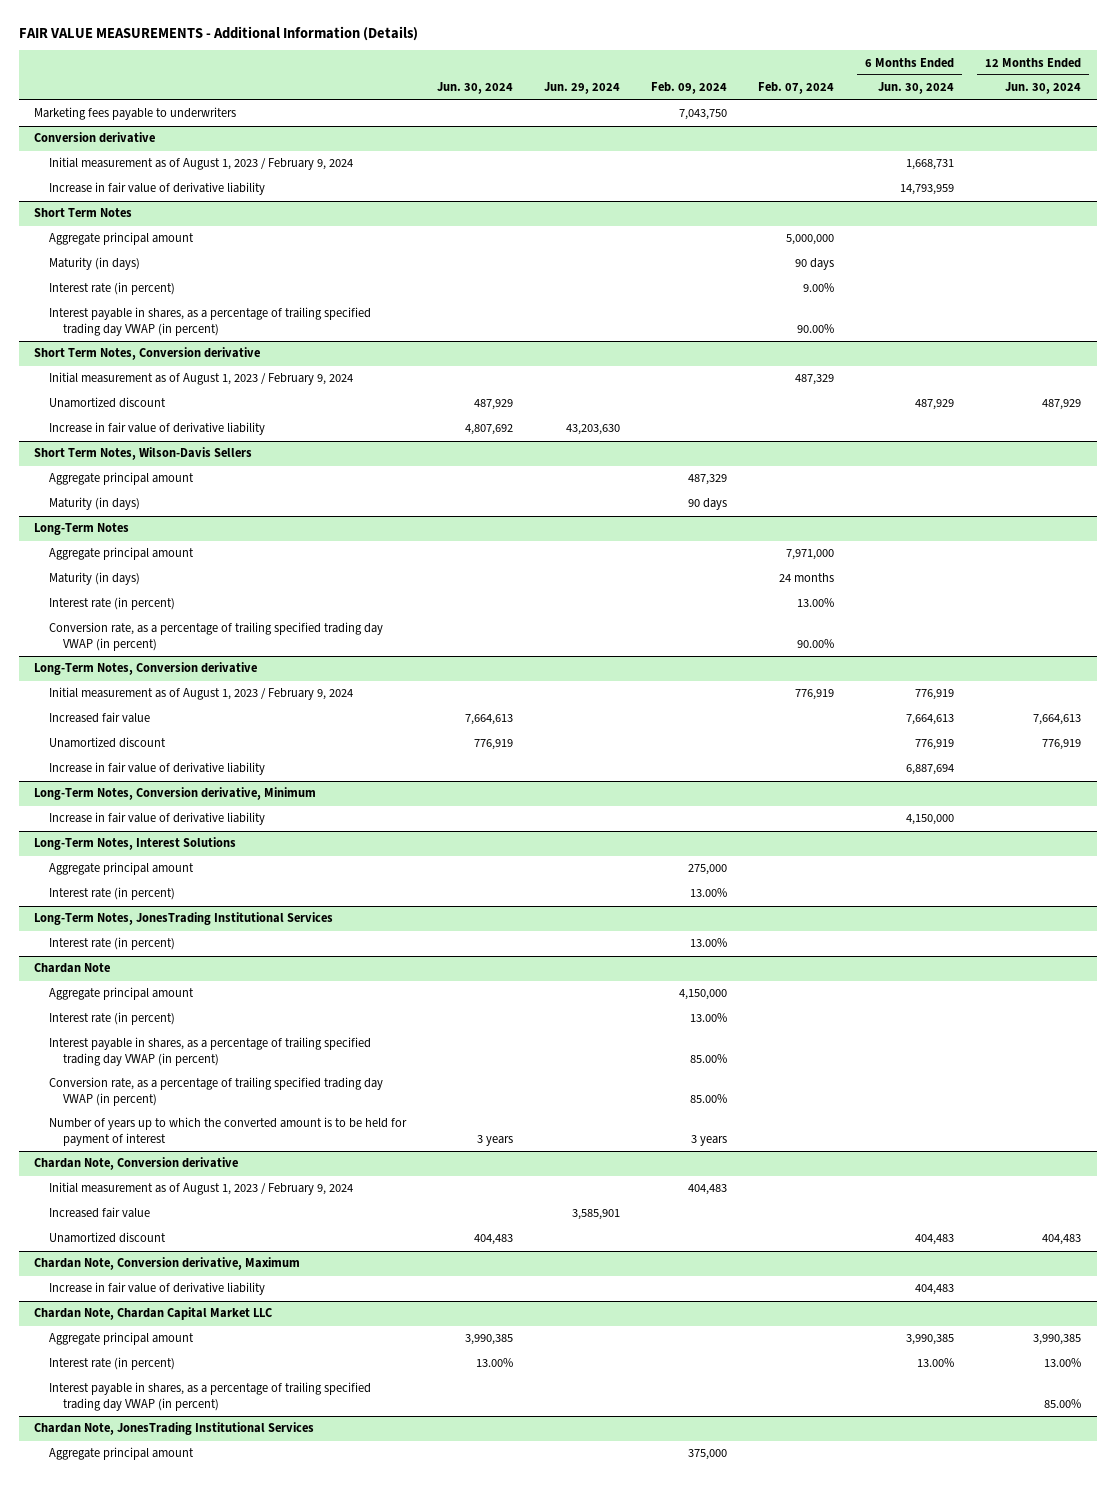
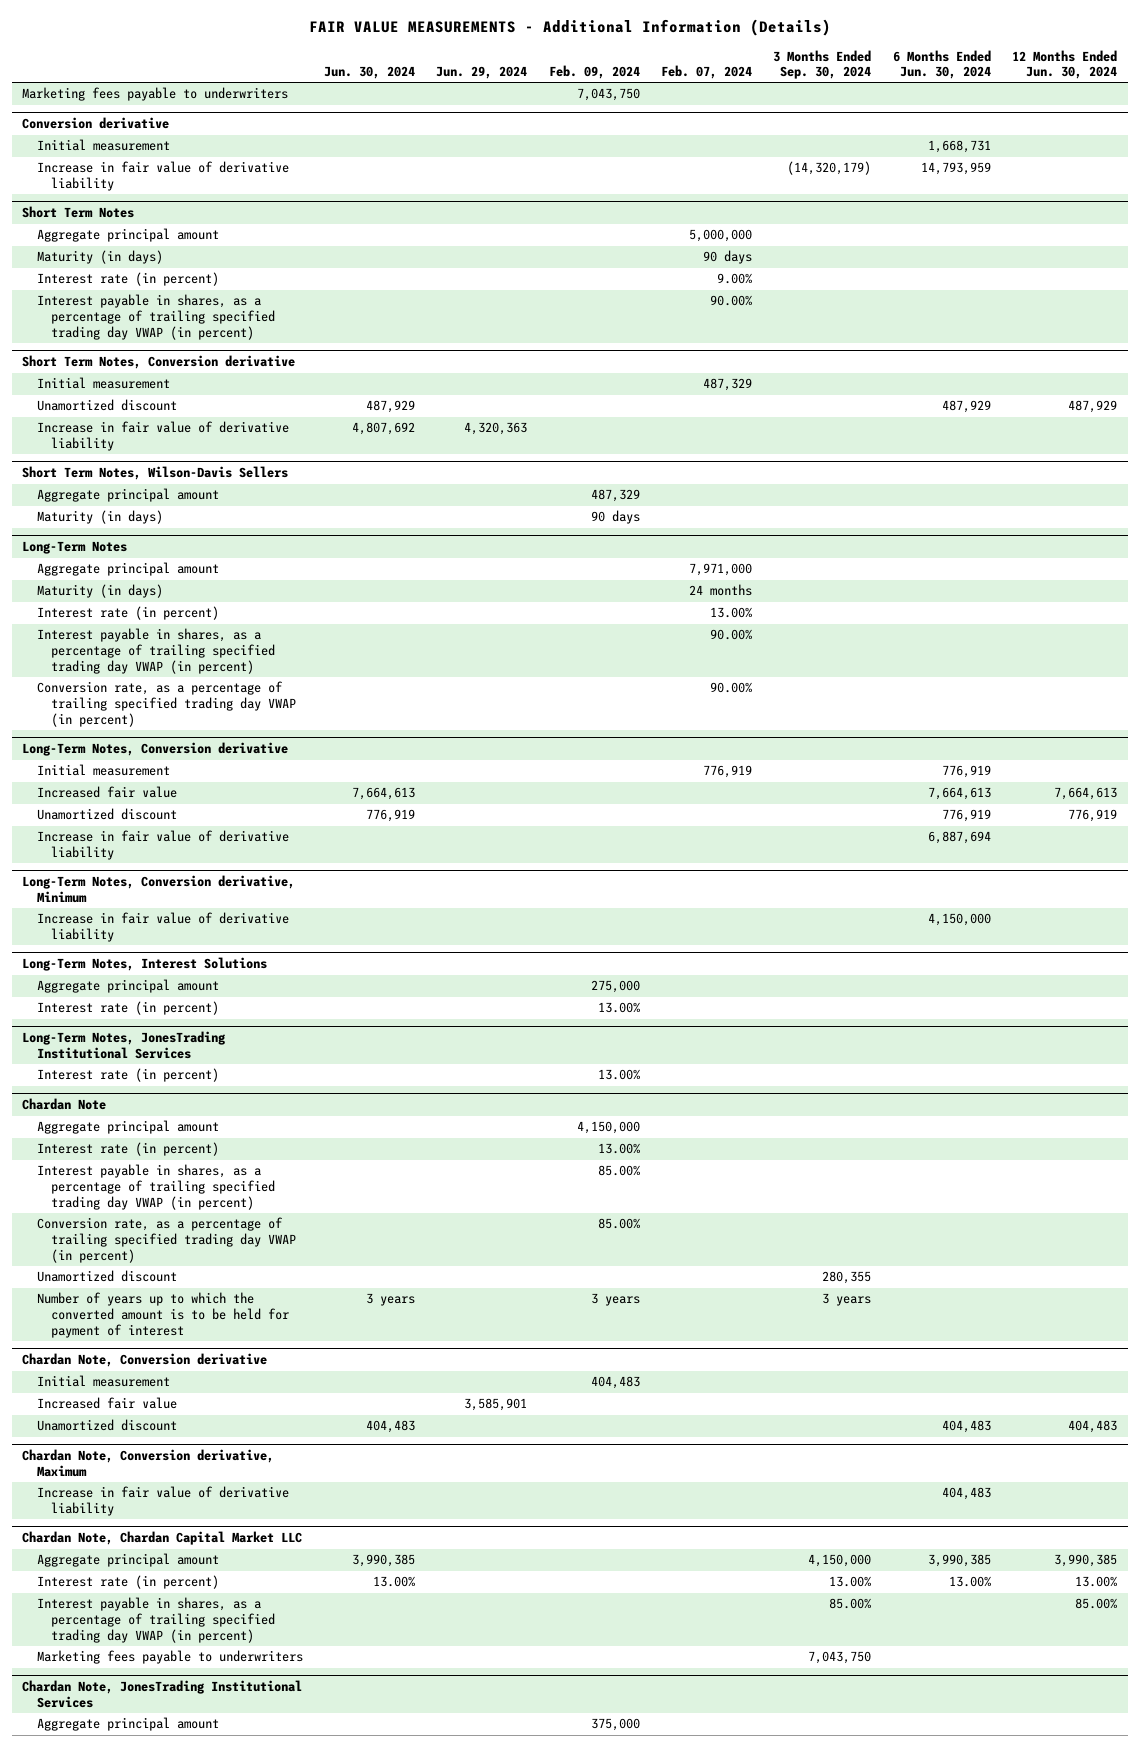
- | Jun. 30, 2024 | Jun. 29, 2024 | Feb. 09, 2024 | Feb. 07, 2024 | 6 Months Ended Jun. 30, 2024 | 12 Months Ended Jun. 30, 2024
+ | Jun. 30, 2024 | Jun. 29, 2024 | Feb. 09, 2024 | Feb. 07, 2024 | 3 Months Ended Sep. 30, 2024 | 6 Months Ended Jun. 30, 2024 | 12 Months Ended Jun. 30, 2024
@ Conversion derivative
- Initial measurement as of August 1, 2023 / February 9, 2024 | | | | | 1,668,731 |
+ Initial measurement | | | | | | 1,668,731 |
@ Short Term Notes, Conversion derivative
- Initial measurement as of August 1, 2023 / February 9, 2024 | | | | 487,329 | |
+ Initial measurement | | | | 487,329 | | |
- Increase in fair value of derivative liability | 4,807,692 | 43,203,630 | | | |
+ Increase in fair value of derivative liability | 4,807,692 | 4,320,363 | | | | |
@ Long-Term Notes
+ Interest payable in shares, as a percentage of trailing specified trading day VWAP (in percent) | | | | 90.00% | | |
@ Long-Term Notes, Conversion derivative
- Initial measurement as of August 1, 2023 / February 9, 2024 | | | | 776,919 | 776,919 |
+ Initial measurement | | | | 776,919 | | 776,919 |
@ Chardan Note
+ Unamortized discount | | | | | 280,355 | |
@ Chardan Note, Conversion derivative
- Initial measurement as of August 1, 2023 / February 9, 2024 | | | 404,483 | | |
+ Initial measurement | | | 404,483 | | | |
@ Chardan Note, Chardan Capital Market LLC
+ Marketing fees payable to underwriters | | | | | 7,043,750 | |

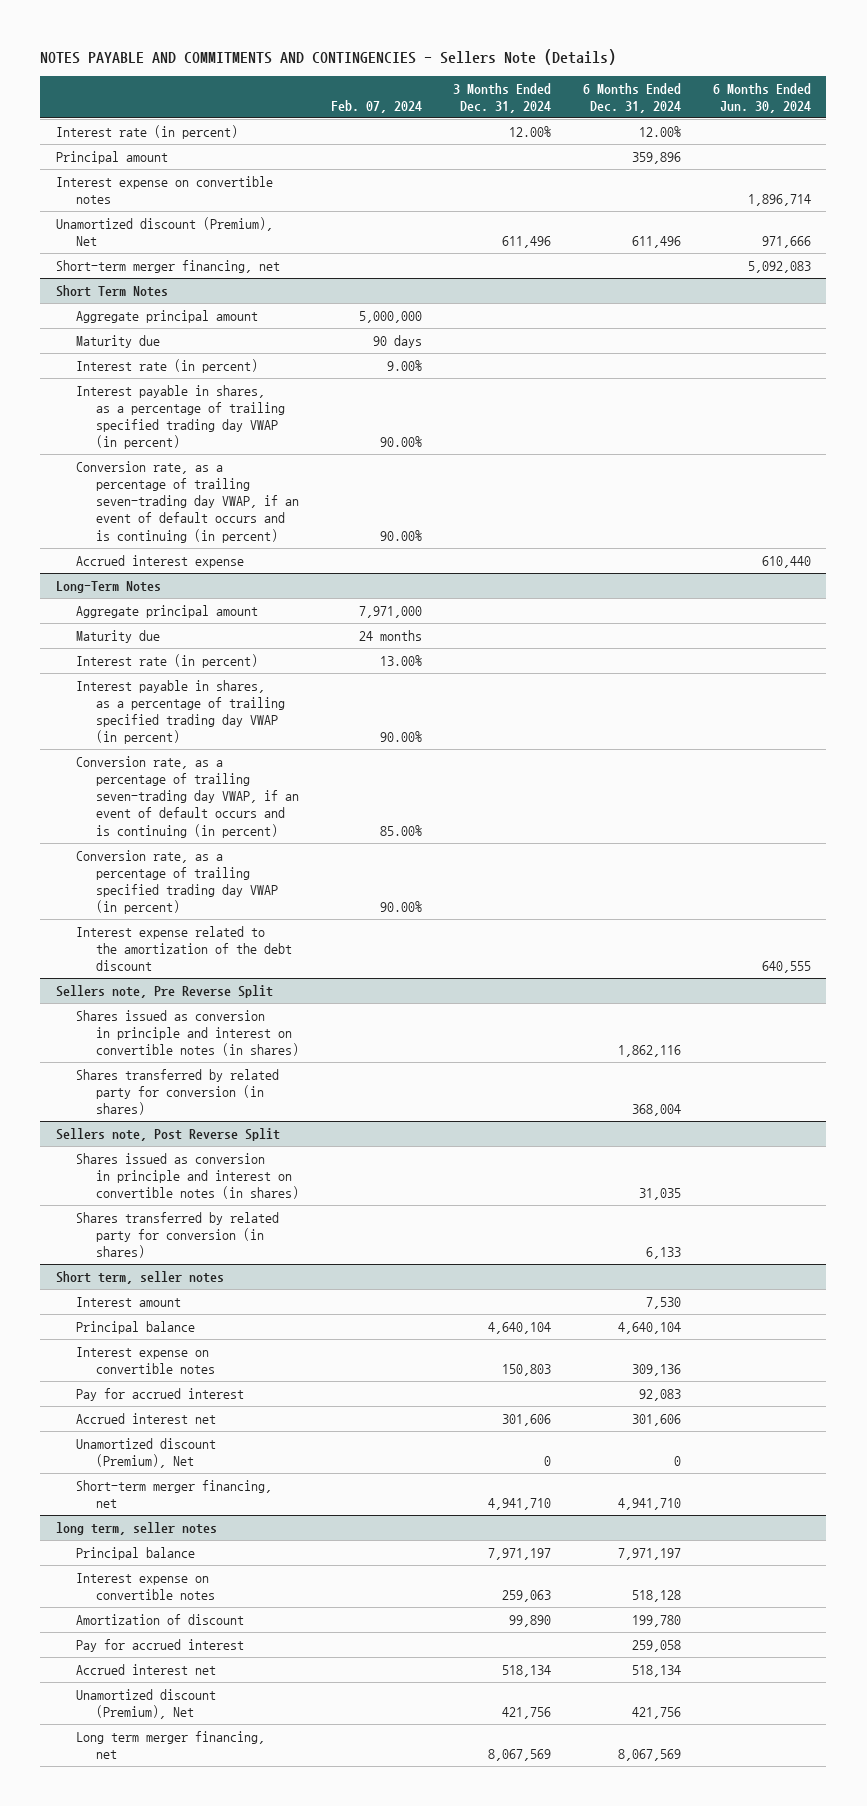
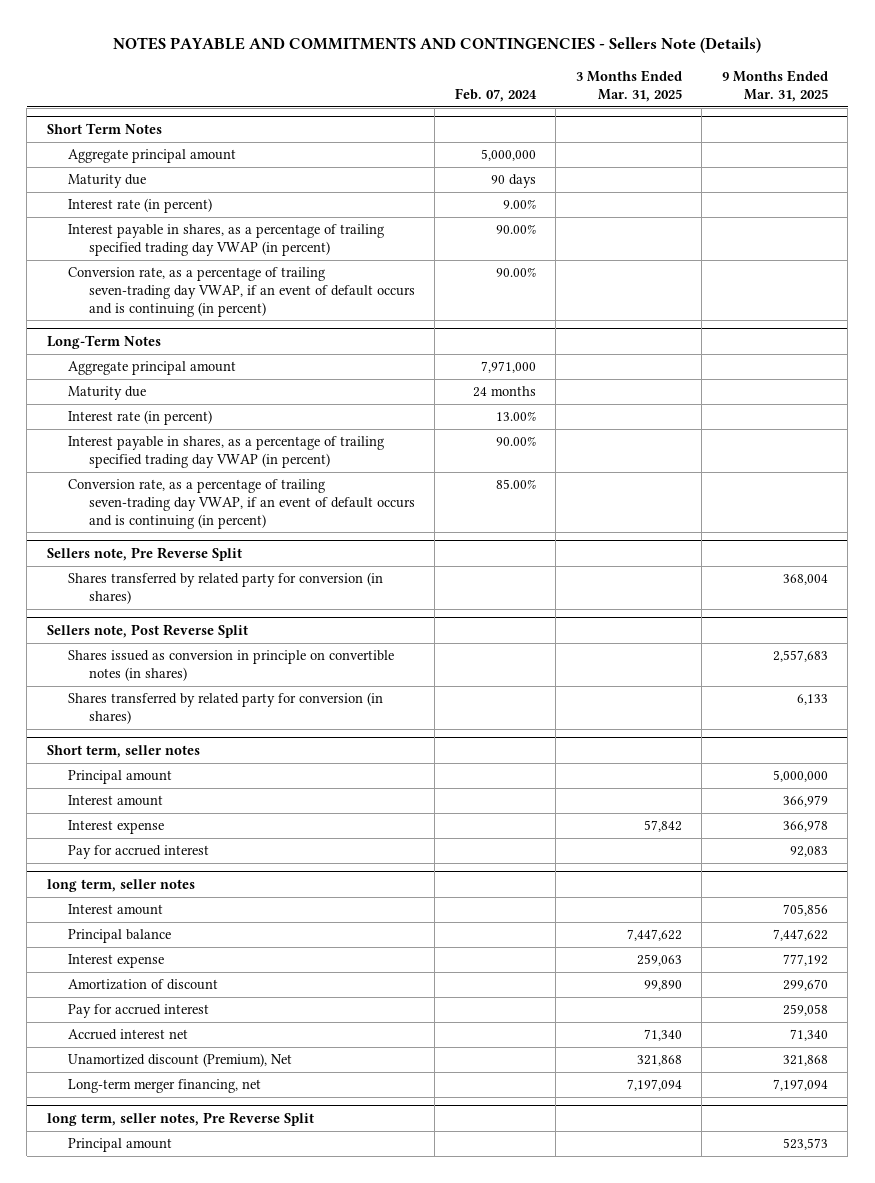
- | Feb. 07, 2024 | 3 Months Ended Dec. 31, 2024 | 6 Months Ended Dec. 31, 2024 | 6 Months Ended Jun. 30, 2024
+ | Feb. 07, 2024 | 3 Months Ended Mar. 31, 2025 | 9 Months Ended Mar. 31, 2025
- Interest rate (in percent) | | 12.00% | 12.00% |
- Principal amount | | | 359,896 |
- Interest expense on convertible notes | | | | 1,896,714
- Unamortized discount (Premium), Net | | 611,496 | 611,496 | 971,666
- Short-term merger financing, net | | | | 5,092,083
@ Short Term Notes
- Accrued interest expense | | | | 610,440
@ Long-Term Notes
- Conversion rate, as a percentage of trailing specified trading day VWAP (in percent) | 90.00% | | |
- Interest expense related to the amortization of the debt discount | | | | 640,555
@ Sellers note, Pre Reverse Split
- Shares issued as conversion in principle and interest on convertible notes (in shares) | | | 1,862,116 |
@ Sellers note, Post Reverse Split
- Shares issued as conversion in principle and interest on convertible notes (in shares) | | | 31,035 |
+ Shares issued as conversion in principle on convertible notes (in shares) | | | 2,557,683
@ Short term, seller notes
+ Principal amount | | | 5,000,000
- Principal balance | | 4,640,104 | 4,640,104 |
- Interest expense on convertible notes | | 150,803 | 309,136 |
+ Interest expense | | 57,842 | 366,978
- Accrued interest net | | 301,606 | 301,606 |
- Unamortized discount (Premium), Net | | 0 | 0 |
- Short-term merger financing, net | | 4,941,710 | 4,941,710 |
@ long term, seller notes
+ Interest amount | | | 705,856
- Interest expense on convertible notes | | 259,063 | 518,128 |
+ Interest expense | | 259,063 | 777,192
- Long term merger financing, net | | 8,067,569 | 8,067,569 |
+ Long-term merger financing, net | | 7,197,094 | 7,197,094
+ long term, seller notes, Pre Reverse Split
+ Principal amount | | | 523,573

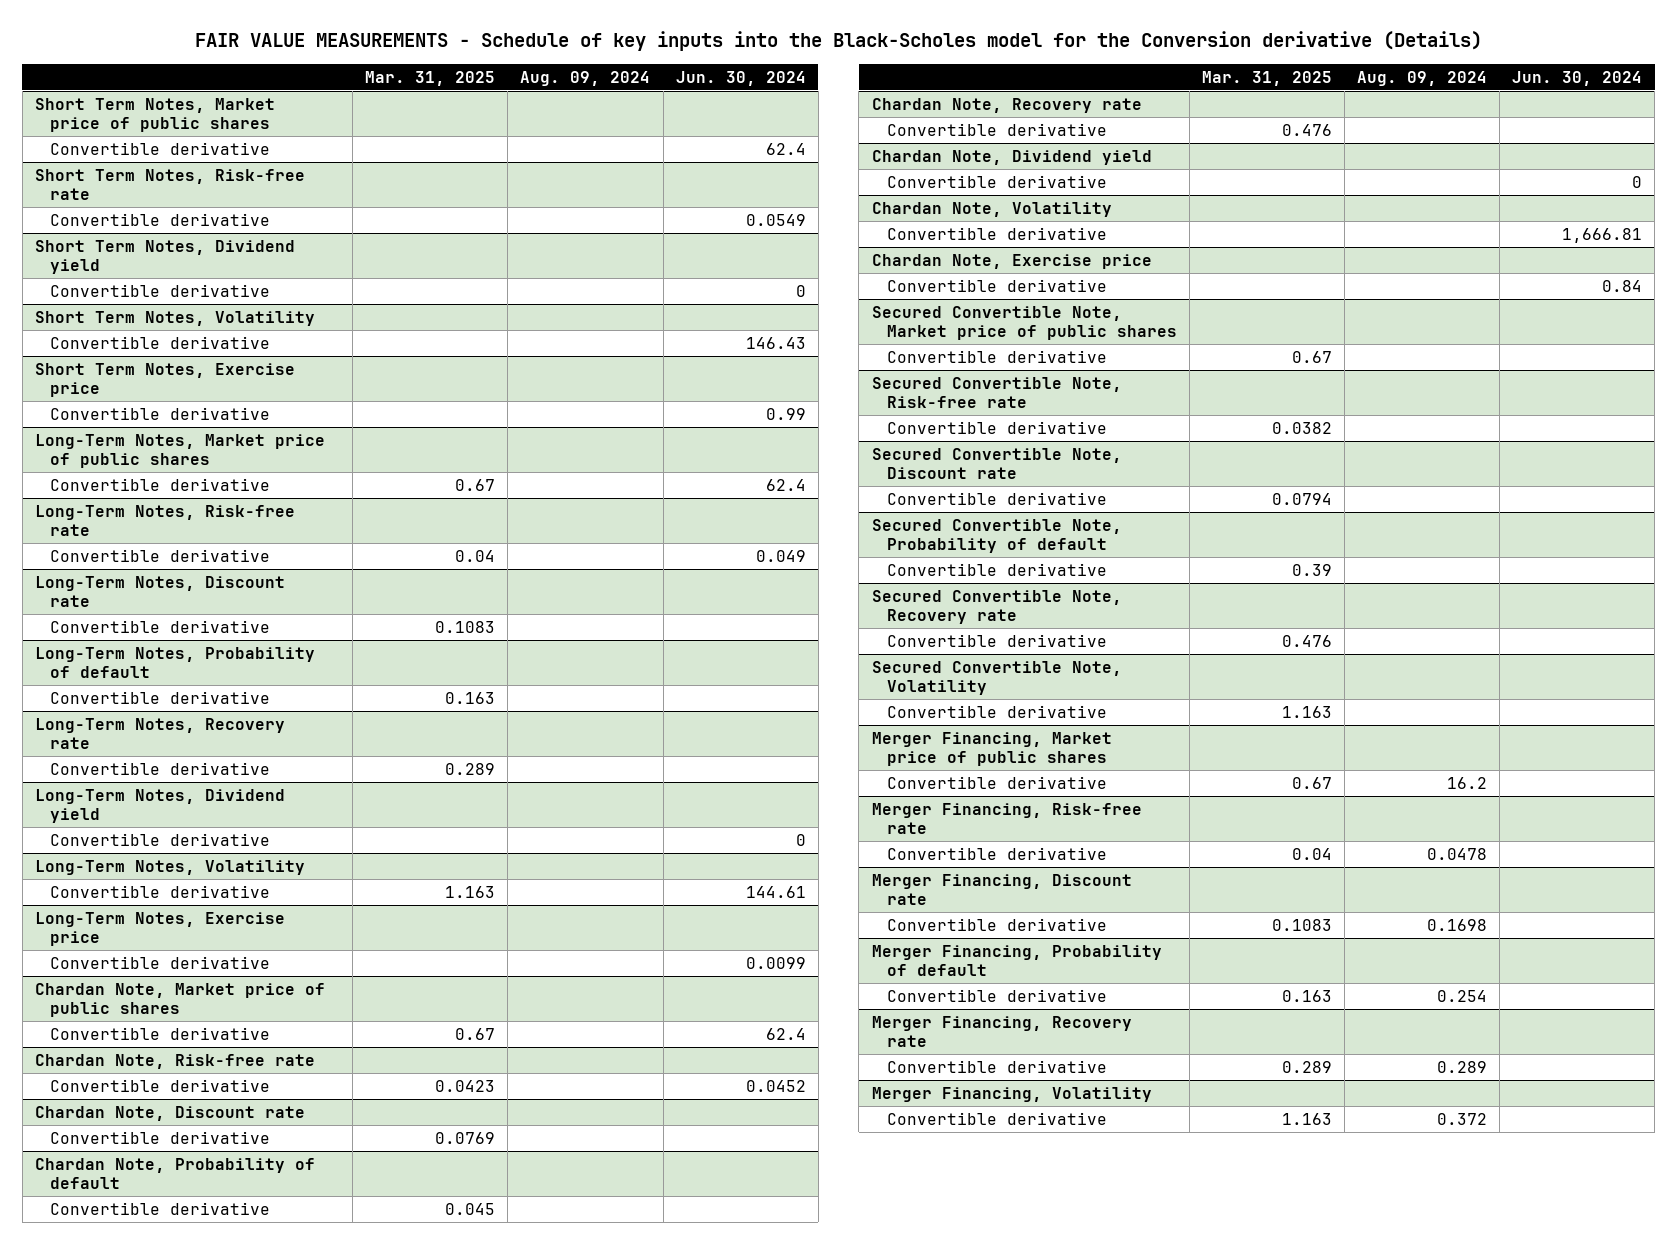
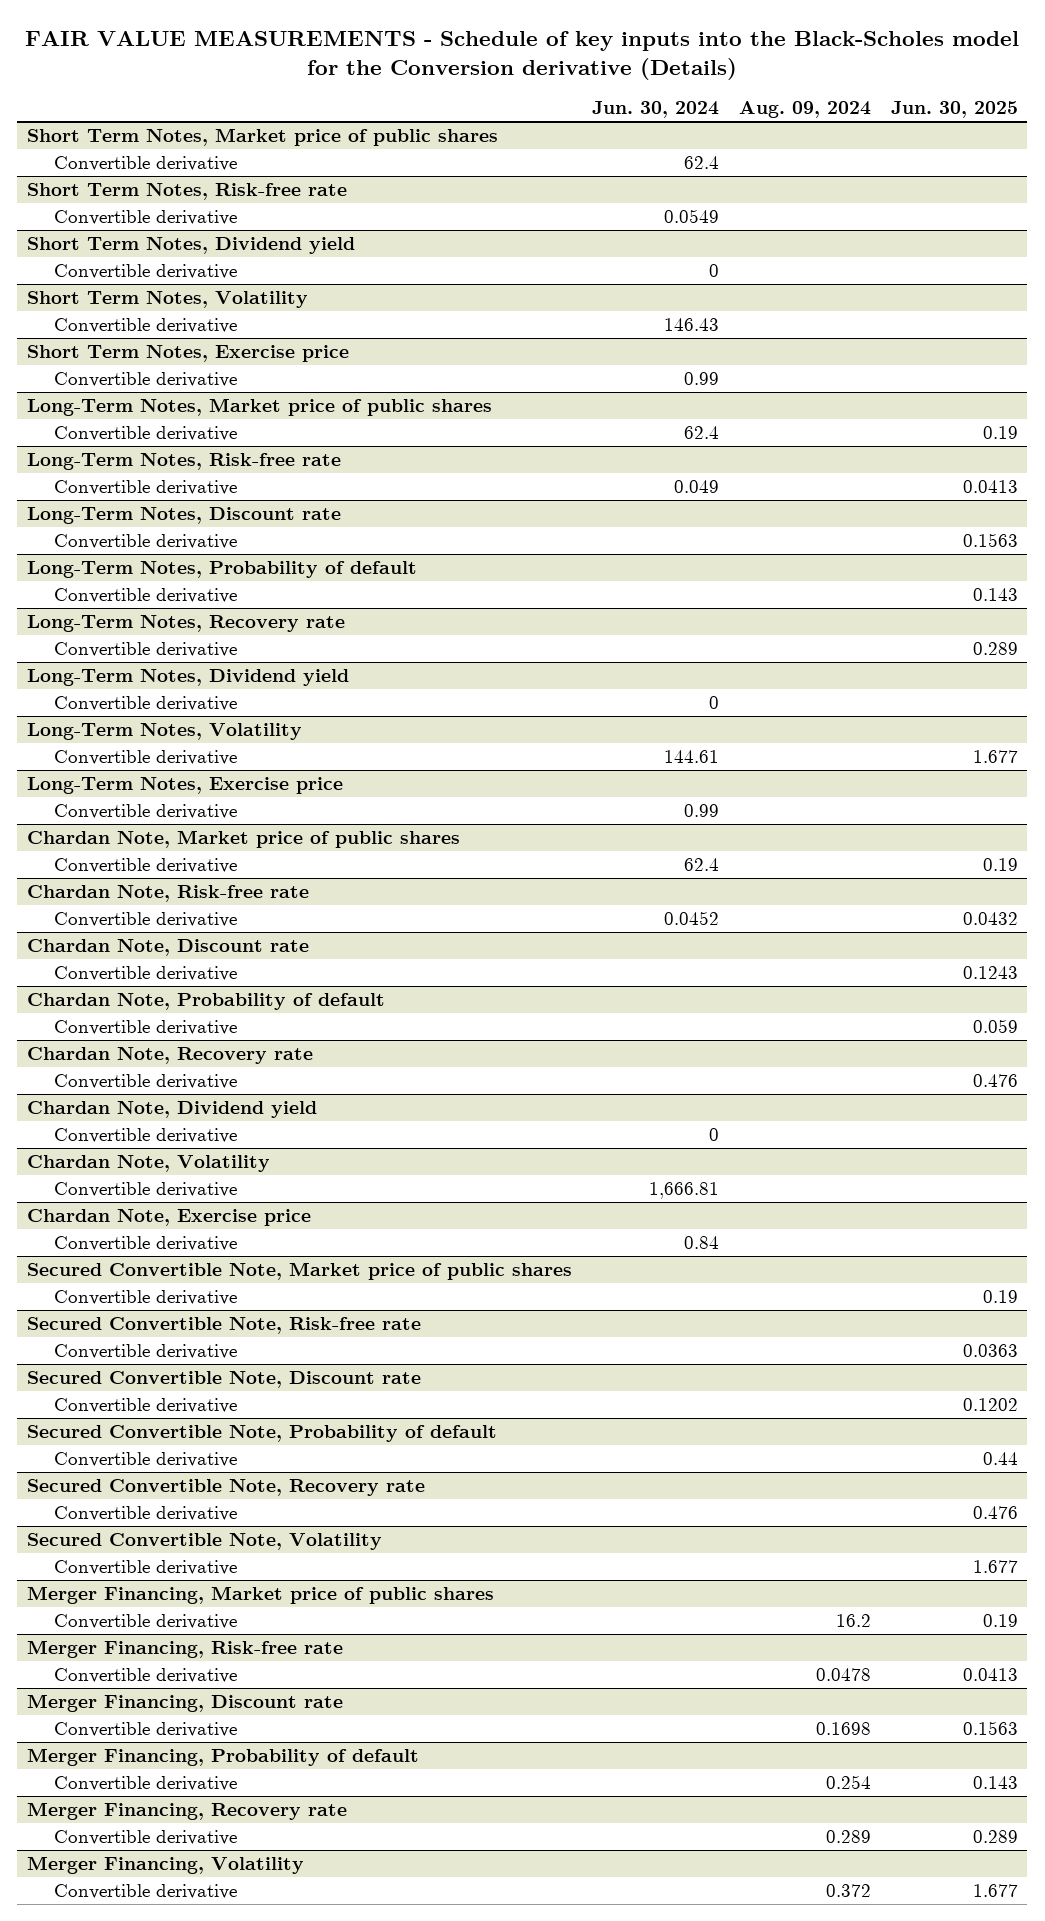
- | Mar. 31, 2025 | Aug. 09, 2024 | Jun. 30, 2024
+ | Jun. 30, 2024 | Aug. 09, 2024 | Jun. 30, 2025
@ Long-Term Notes, Exercise price
- Convertible derivative | | | 0.0099
+ Convertible derivative | 0.99 | |

